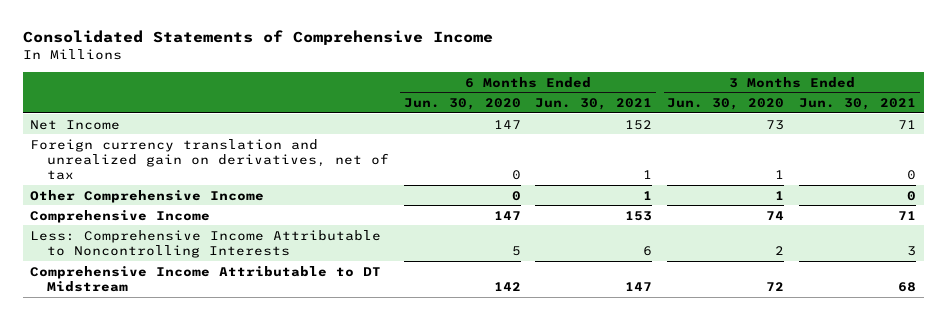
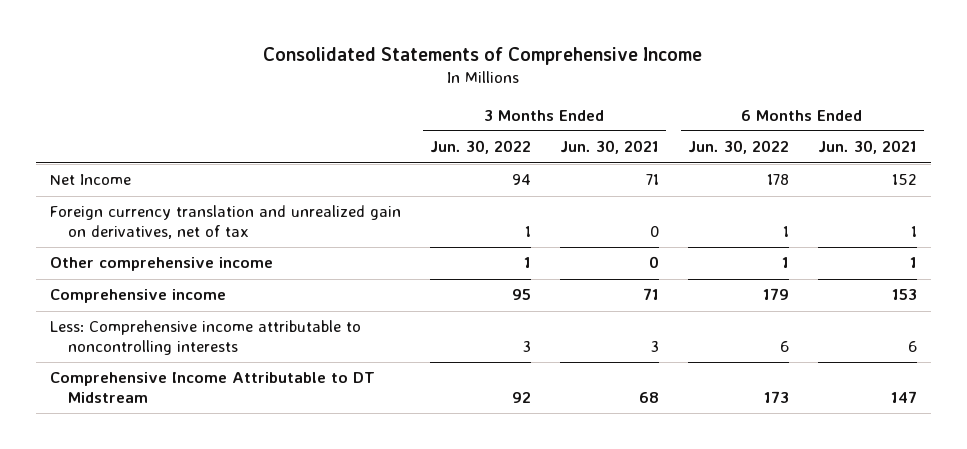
- | 6 Months Ended Jun. 30, 2020 | 6 Months Ended Jun. 30, 2021 | 3 Months Ended Jun. 30, 2020 | 3 Months Ended Jun. 30, 2021
+ | 3 Months Ended Jun. 30, 2022 | 3 Months Ended Jun. 30, 2021 | 6 Months Ended Jun. 30, 2022 | 6 Months Ended Jun. 30, 2021
- Other Comprehensive Income | 0 | 1 | 1 | 0
- Comprehensive Income | 147 | 153 | 74 | 71
- Less: Comprehensive Income Attributable to Noncontrolling Interests | 5 | 6 | 2 | 3
+ Other comprehensive income | 1 | 0 | 1 | 1
+ Comprehensive income | 95 | 71 | 179 | 153
+ Less: Comprehensive income attributable to noncontrolling interests | 3 | 3 | 6 | 6

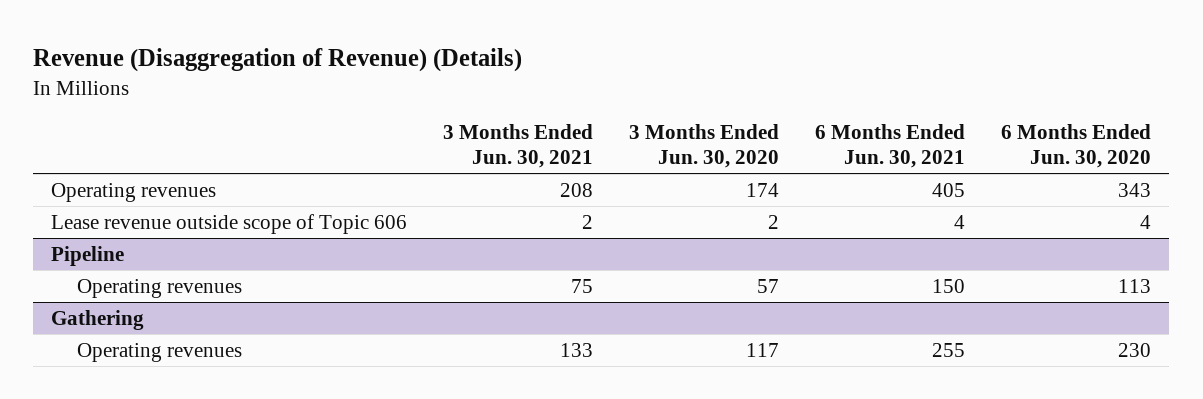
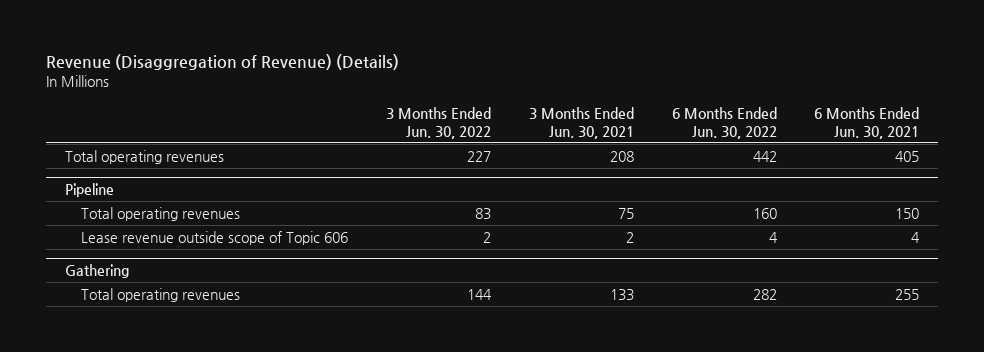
- | 3 Months Ended Jun. 30, 2021 | 3 Months Ended Jun. 30, 2020 | 6 Months Ended Jun. 30, 2021 | 6 Months Ended Jun. 30, 2020
+ | 3 Months Ended Jun. 30, 2022 | 3 Months Ended Jun. 30, 2021 | 6 Months Ended Jun. 30, 2022 | 6 Months Ended Jun. 30, 2021
- Operating revenues | 208 | 174 | 405 | 343
- Lease revenue outside scope of Topic 606 | 2 | 2 | 4 | 4
+ Total operating revenues | 227 | 208 | 442 | 405
@ Pipeline
- Operating revenues | 75 | 57 | 150 | 113
+ Total operating revenues | 83 | 75 | 160 | 150
+ Lease revenue outside scope of Topic 606 | 2 | 2 | 4 | 4
@ Gathering
- Operating revenues | 133 | 117 | 255 | 230
+ Total operating revenues | 144 | 133 | 282 | 255

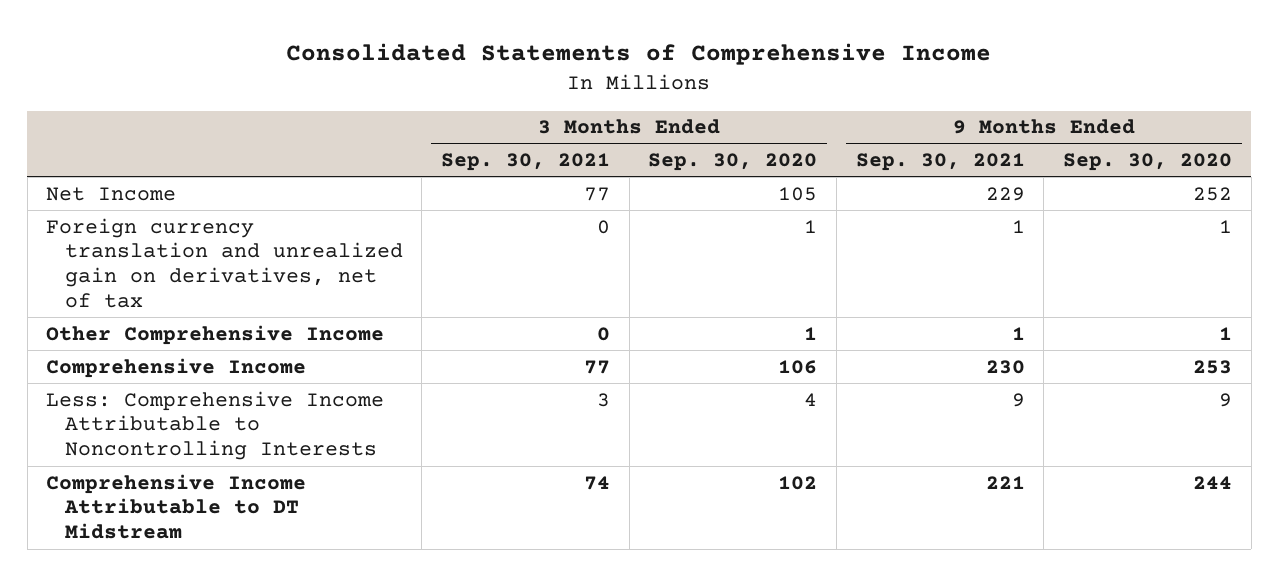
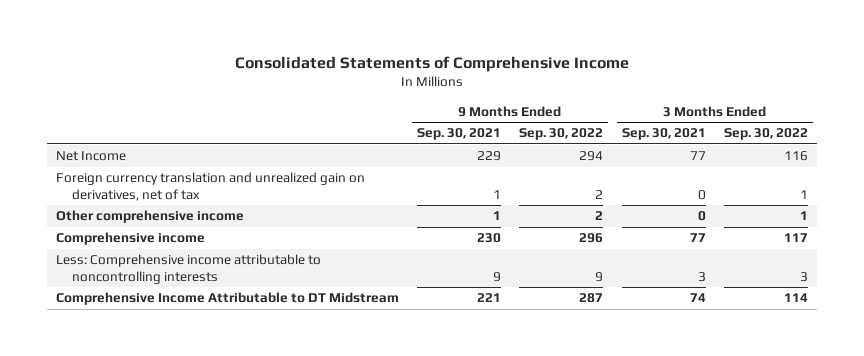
- | 3 Months Ended Sep. 30, 2021 | 3 Months Ended Sep. 30, 2020 | 9 Months Ended Sep. 30, 2021 | 9 Months Ended Sep. 30, 2020
+ | 9 Months Ended Sep. 30, 2021 | 9 Months Ended Sep. 30, 2022 | 3 Months Ended Sep. 30, 2021 | 3 Months Ended Sep. 30, 2022
- Other Comprehensive Income | 0 | 1 | 1 | 1
- Comprehensive Income | 77 | 106 | 230 | 253
- Less: Comprehensive Income Attributable to Noncontrolling Interests | 3 | 4 | 9 | 9
+ Other comprehensive income | 1 | 2 | 0 | 1
+ Comprehensive income | 230 | 296 | 77 | 117
+ Less: Comprehensive income attributable to noncontrolling interests | 9 | 9 | 3 | 3

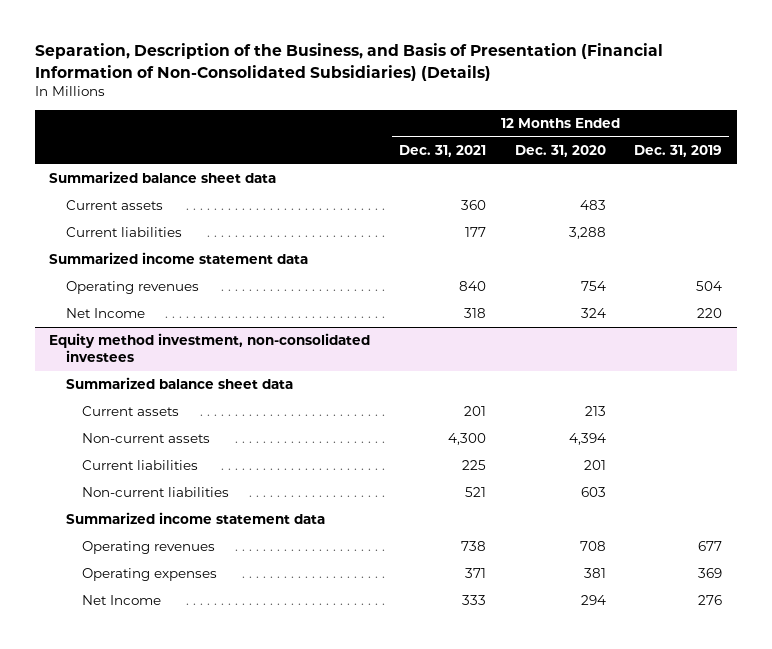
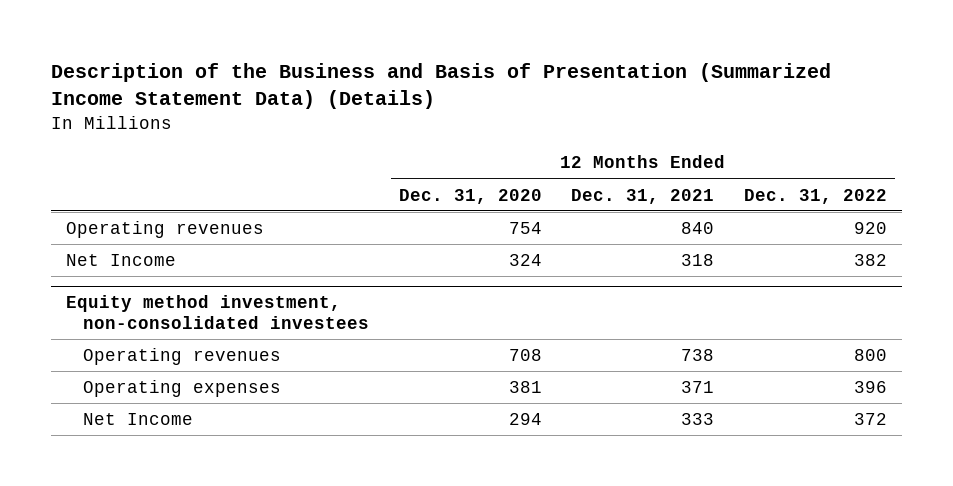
- Separation, Description of the Business, and Basis of Presentation (Financial Information of Non-Consolidated Subsidiaries) (Details)
+ Description of the Business and Basis of Presentation (Summarized Income Statement Data) (Details)
- | 12 Months Ended Dec. 31, 2021 | 12 Months Ended Dec. 31, 2020 | 12 Months Ended Dec. 31, 2019
+ | 12 Months Ended Dec. 31, 2020 | 12 Months Ended Dec. 31, 2021 | 12 Months Ended Dec. 31, 2022
- Summarized balance sheet data
- Current assets | 360 | 483 |
- Current liabilities | 177 | 3,288 |
- Summarized income statement data
@ Equity method investment, non-consolidated investees
- Summarized balance sheet data
- Current assets | 201 | 213 |
- Non-current assets | 4,300 | 4,394 |
- Current liabilities | 225 | 201 |
- Non-current liabilities | 521 | 603 |
- Summarized income statement data

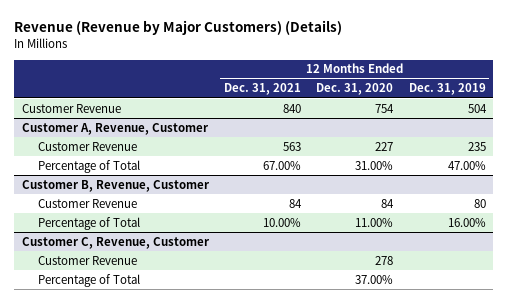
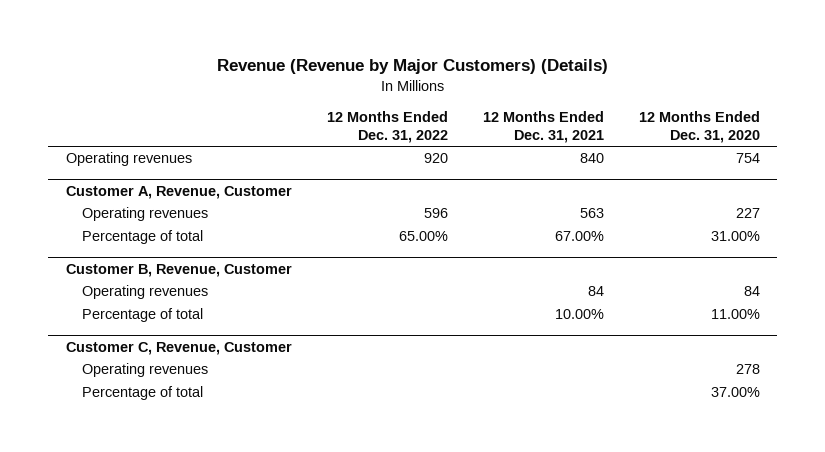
- | 12 Months Ended Dec. 31, 2021 | 12 Months Ended Dec. 31, 2020 | 12 Months Ended Dec. 31, 2019
+ | 12 Months Ended Dec. 31, 2022 | 12 Months Ended Dec. 31, 2021 | 12 Months Ended Dec. 31, 2020
- Customer Revenue | 840 | 754 | 504
+ Operating revenues | 920 | 840 | 754
@ Customer A, Revenue, Customer
- Customer Revenue | 563 | 227 | 235
- Percentage of Total | 67.00% | 31.00% | 47.00%
+ Operating revenues | 596 | 563 | 227
+ Percentage of total | 65.00% | 67.00% | 31.00%
@ Customer B, Revenue, Customer
- Customer Revenue | 84 | 84 | 80
- Percentage of Total | 10.00% | 11.00% | 16.00%
+ Operating revenues | | 84 | 84
+ Percentage of total | | 10.00% | 11.00%
@ Customer C, Revenue, Customer
- Customer Revenue | | 278 |
- Percentage of Total | | 37.00% |
+ Operating revenues | | | 278
+ Percentage of total | | | 37.00%

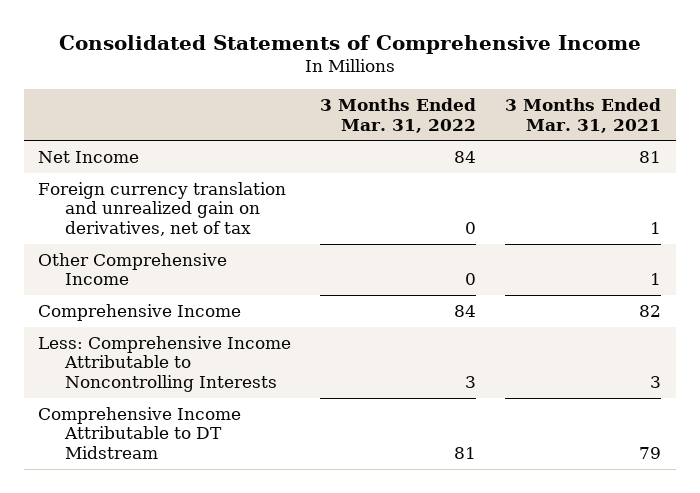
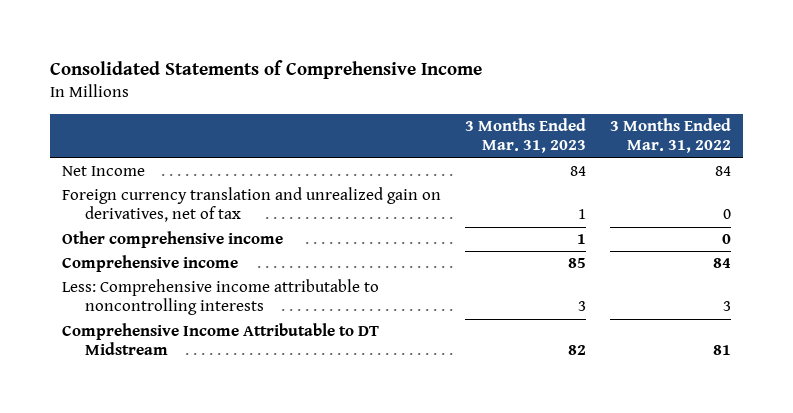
- | 3 Months Ended Mar. 31, 2022 | 3 Months Ended Mar. 31, 2021
+ | 3 Months Ended Mar. 31, 2023 | 3 Months Ended Mar. 31, 2022
- Other Comprehensive Income | 0 | 1
- Comprehensive Income | 84 | 82
- Less: Comprehensive Income Attributable to Noncontrolling Interests | 3 | 3
+ Other comprehensive income | 1 | 0
+ Comprehensive income | 85 | 84
+ Less: Comprehensive income attributable to noncontrolling interests | 3 | 3

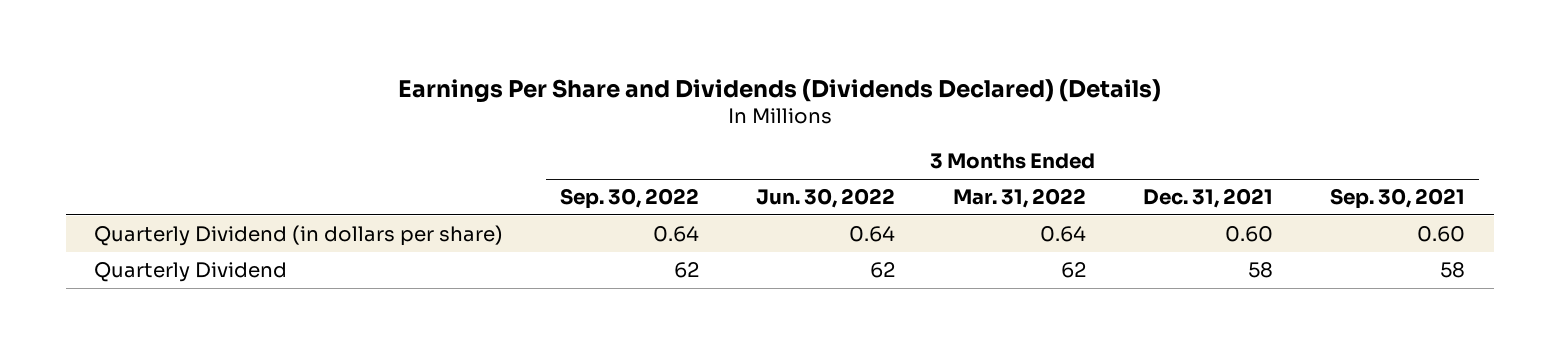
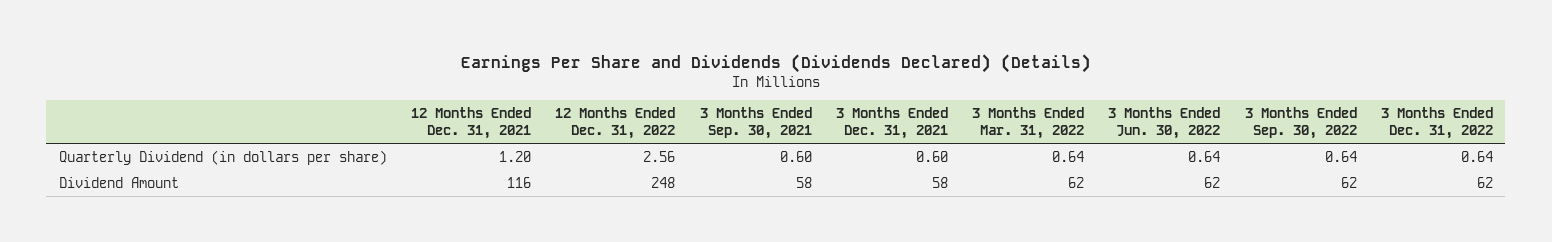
- | 3 Months Ended Sep. 30, 2022 | 3 Months Ended Jun. 30, 2022 | 3 Months Ended Mar. 31, 2022 | 3 Months Ended Dec. 31, 2021 | 3 Months Ended Sep. 30, 2021
+ | 12 Months Ended Dec. 31, 2021 | 12 Months Ended Dec. 31, 2022 | 3 Months Ended Sep. 30, 2021 | 3 Months Ended Dec. 31, 2021 | 3 Months Ended Mar. 31, 2022 | 3 Months Ended Jun. 30, 2022 | 3 Months Ended Sep. 30, 2022 | 3 Months Ended Dec. 31, 2022
- Quarterly Dividend | 62 | 62 | 62 | 58 | 58
+ Dividend Amount | 116 | 248 | 58 | 58 | 62 | 62 | 62 | 62

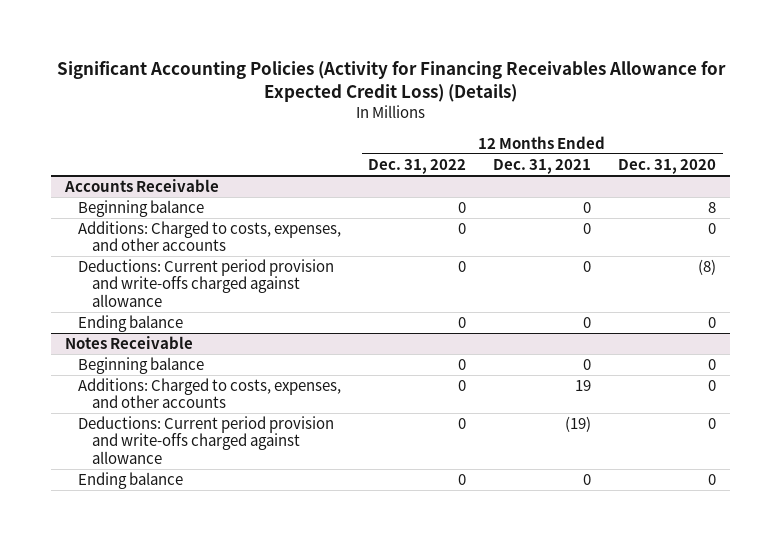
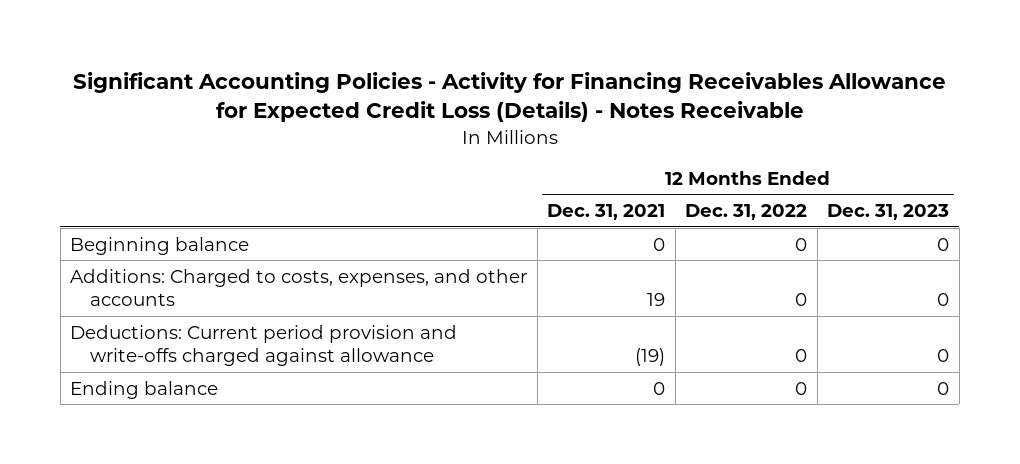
- Significant Accounting Policies (Activity for Financing Receivables Allowance for Expected Credit Loss) (Details)
+ Significant Accounting Policies - Activity for Financing Receivables Allowance for Expected Credit Loss (Details) - Notes Receivable
- | 12 Months Ended Dec. 31, 2022 | 12 Months Ended Dec. 31, 2021 | 12 Months Ended Dec. 31, 2020
+ | 12 Months Ended Dec. 31, 2021 | 12 Months Ended Dec. 31, 2022 | 12 Months Ended Dec. 31, 2023
- Accounts Receivable
- Additions: Charged to costs, expenses, and other accounts | 0 | 0 | 0
- Deductions: Current period provision and write-offs charged against allowance | 0 | 0 | (8)
- Ending balance | 0 | 0 | 0
- Notes Receivable
- Beginning balance | 0 | 0 | 0

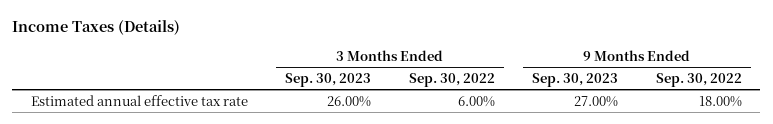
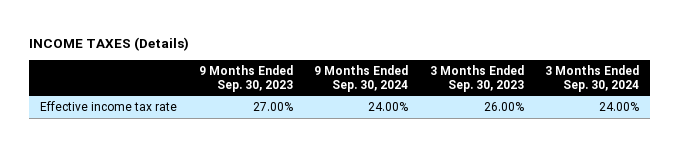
- Income Taxes (Details)
+ INCOME TAXES (Details)
- | 3 Months Ended Sep. 30, 2023 | 3 Months Ended Sep. 30, 2022 | 9 Months Ended Sep. 30, 2023 | 9 Months Ended Sep. 30, 2022
+ | 9 Months Ended Sep. 30, 2023 | 9 Months Ended Sep. 30, 2024 | 3 Months Ended Sep. 30, 2023 | 3 Months Ended Sep. 30, 2024
- Estimated annual effective tax rate | 26.00% | 6.00% | 27.00% | 18.00%
+ Effective income tax rate | 27.00% | 24.00% | 26.00% | 24.00%

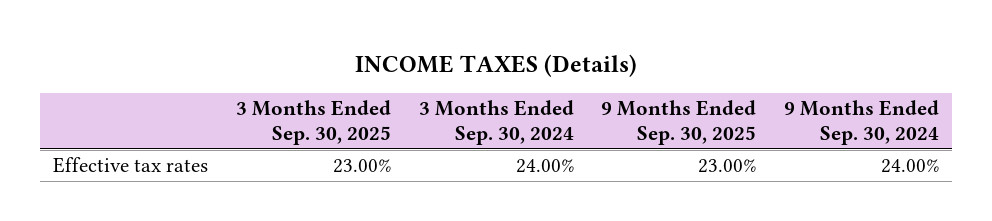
- | 9 Months Ended Sep. 30, 2023 | 9 Months Ended Sep. 30, 2024 | 3 Months Ended Sep. 30, 2023 | 3 Months Ended Sep. 30, 2024
+ | 3 Months Ended Sep. 30, 2025 | 3 Months Ended Sep. 30, 2024 | 9 Months Ended Sep. 30, 2025 | 9 Months Ended Sep. 30, 2024
- Effective income tax rate | 27.00% | 24.00% | 26.00% | 24.00%
+ Effective tax rates | 23.00% | 24.00% | 23.00% | 24.00%

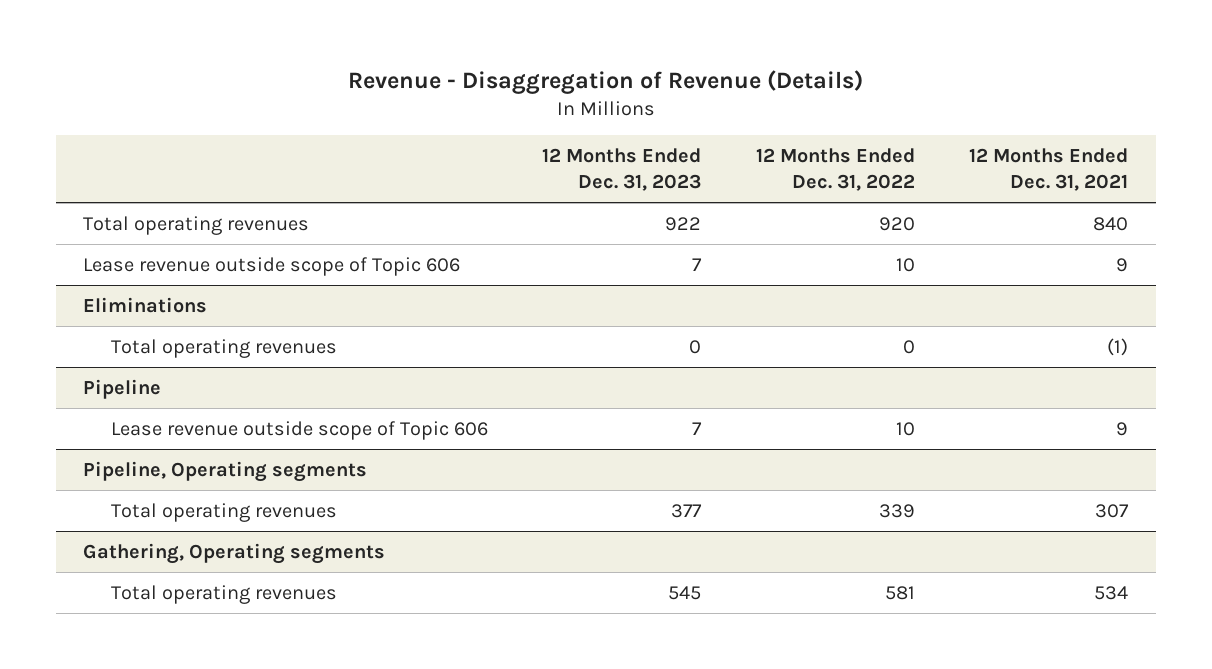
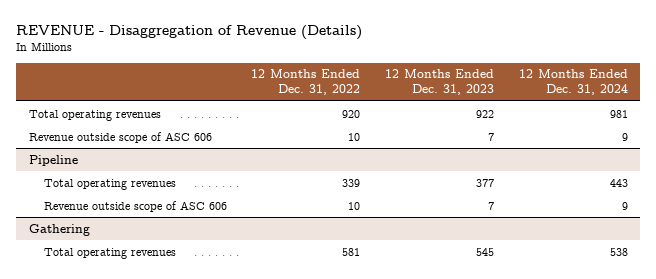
- Revenue - Disaggregation of Revenue (Details)
+ REVENUE - Disaggregation of Revenue (Details)
- | 12 Months Ended Dec. 31, 2023 | 12 Months Ended Dec. 31, 2022 | 12 Months Ended Dec. 31, 2021
+ | 12 Months Ended Dec. 31, 2022 | 12 Months Ended Dec. 31, 2023 | 12 Months Ended Dec. 31, 2024
- Lease revenue outside scope of Topic 606 | 7 | 10 | 9
- Eliminations
- Total operating revenues | 0 | 0 | (1)
+ Revenue outside scope of ASC 606 | 10 | 7 | 9
@ Pipeline
- Lease revenue outside scope of Topic 606 | 7 | 10 | 9
- Pipeline, Operating segments
- Gathering, Operating segments
@ Pipeline
+ Revenue outside scope of ASC 606 | 10 | 7 | 9
+ Gathering

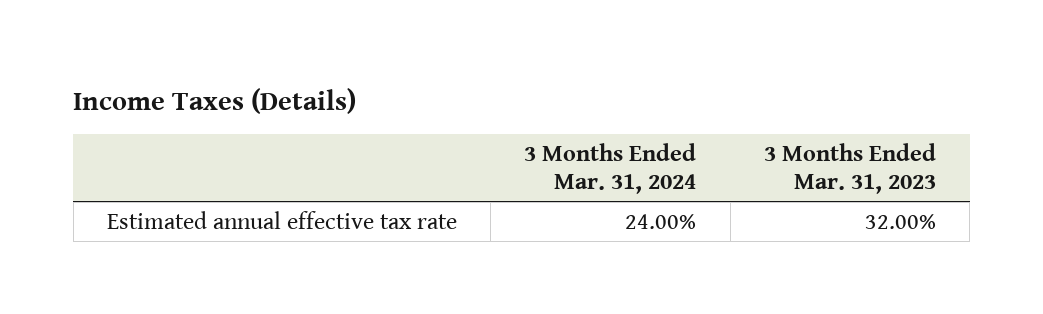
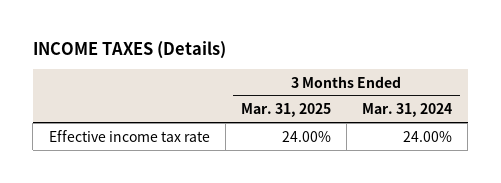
- Income Taxes (Details)
+ INCOME TAXES (Details)
- | 3 Months Ended Mar. 31, 2024 | 3 Months Ended Mar. 31, 2023
+ | 3 Months Ended Mar. 31, 2025 | 3 Months Ended Mar. 31, 2024
- Estimated annual effective tax rate | 24.00% | 32.00%
+ Effective income tax rate | 24.00% | 24.00%

